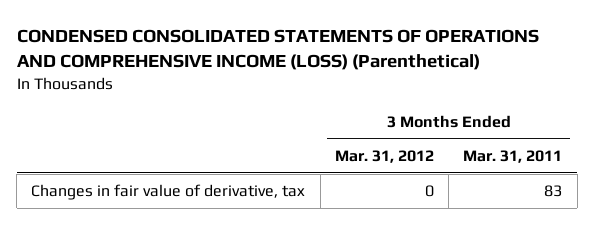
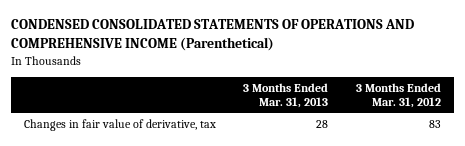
- CONDENSED CONSOLIDATED STATEMENTS OF OPERATIONS AND COMPREHENSIVE INCOME (LOSS) (Parenthetical)
+ CONDENSED CONSOLIDATED STATEMENTS OF OPERATIONS AND COMPREHENSIVE INCOME (Parenthetical)
- | 3 Months Ended Mar. 31, 2012 | 3 Months Ended Mar. 31, 2011
+ | 3 Months Ended Mar. 31, 2013 | 3 Months Ended Mar. 31, 2012
- Changes in fair value of derivative, tax | 0 | 83
+ Changes in fair value of derivative, tax | 28 | 83

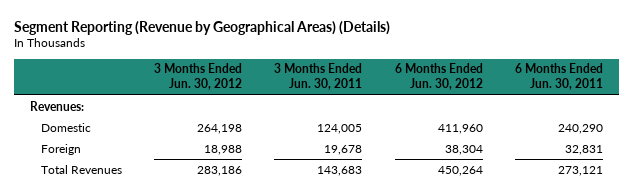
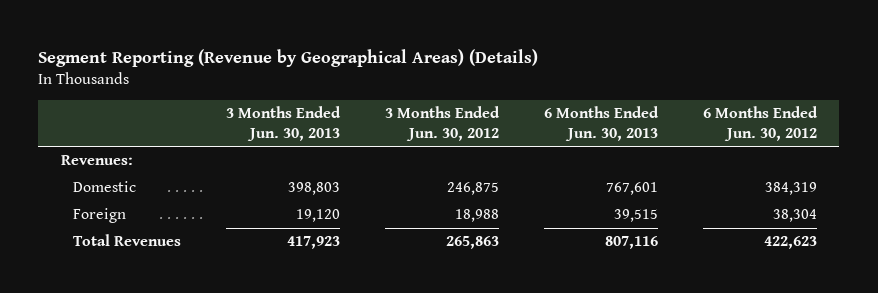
- | 3 Months Ended Jun. 30, 2012 | 3 Months Ended Jun. 30, 2011 | 6 Months Ended Jun. 30, 2012 | 6 Months Ended Jun. 30, 2011
+ | 3 Months Ended Jun. 30, 2013 | 3 Months Ended Jun. 30, 2012 | 6 Months Ended Jun. 30, 2013 | 6 Months Ended Jun. 30, 2012
- Domestic | 264,198 | 124,005 | 411,960 | 240,290
+ Domestic | 398,803 | 246,875 | 767,601 | 384,319
- Total Revenues | 283,186 | 143,683 | 450,264 | 273,121
+ Total Revenues | 417,923 | 265,863 | 807,116 | 422,623

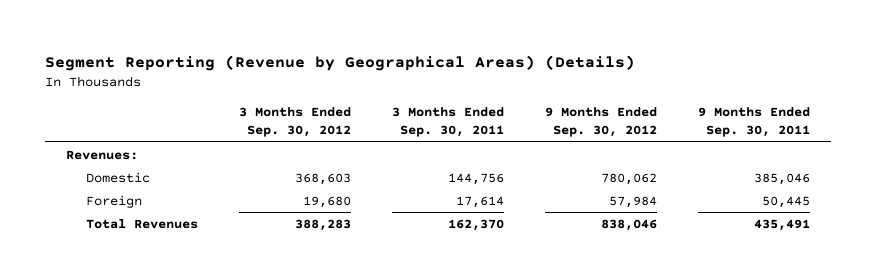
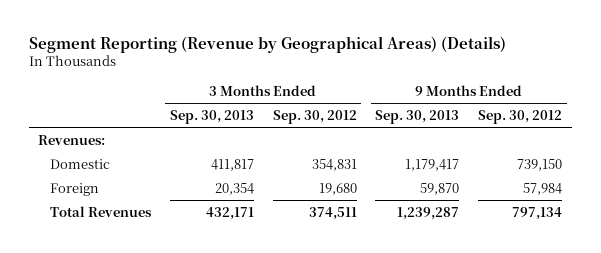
- | 3 Months Ended Sep. 30, 2012 | 3 Months Ended Sep. 30, 2011 | 9 Months Ended Sep. 30, 2012 | 9 Months Ended Sep. 30, 2011
+ | 3 Months Ended Sep. 30, 2013 | 3 Months Ended Sep. 30, 2012 | 9 Months Ended Sep. 30, 2013 | 9 Months Ended Sep. 30, 2012
- Domestic | 368,603 | 144,756 | 780,062 | 385,046
+ Domestic | 411,817 | 354,831 | 1,179,417 | 739,150
- Total Revenues | 388,283 | 162,370 | 838,046 | 435,491
+ Total Revenues | 432,171 | 374,511 | 1,239,287 | 797,134

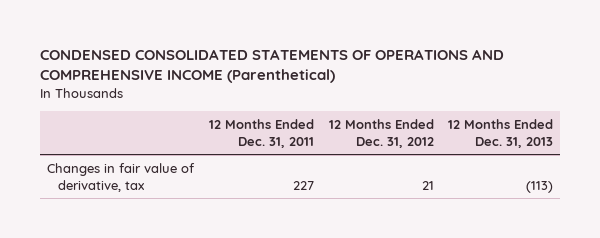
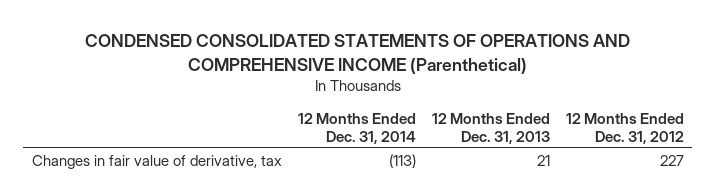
- | 12 Months Ended Dec. 31, 2011 | 12 Months Ended Dec. 31, 2012 | 12 Months Ended Dec. 31, 2013
+ | 12 Months Ended Dec. 31, 2014 | 12 Months Ended Dec. 31, 2013 | 12 Months Ended Dec. 31, 2012
- Changes in fair value of derivative, tax | 227 | 21 | (113)
+ Changes in fair value of derivative, tax | (113) | 21 | 227

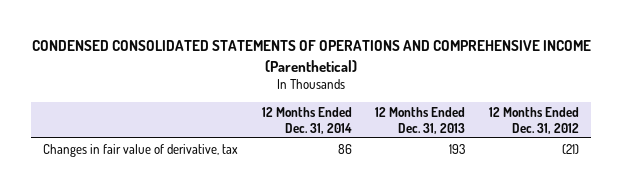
- Changes in fair value of derivative, tax | (113) | 21 | 227
+ Changes in fair value of derivative, tax | 86 | 193 | (21)

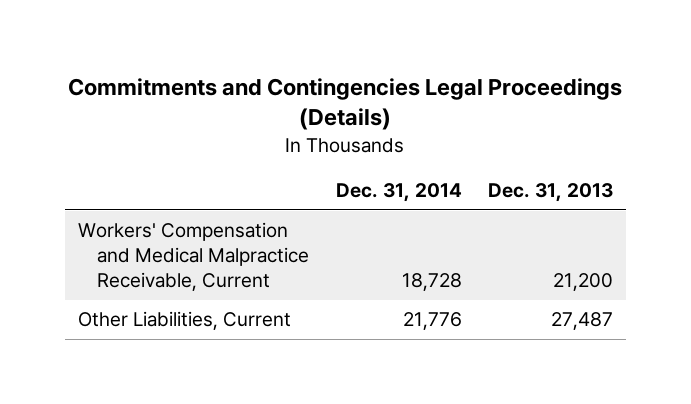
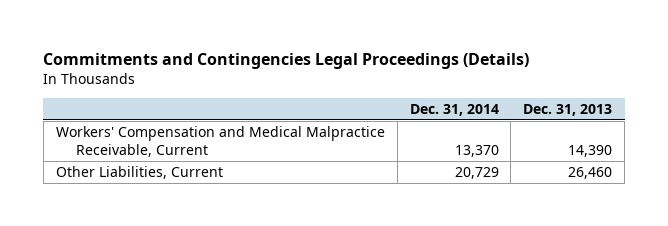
- Workers' Compensation and Medical Malpractice Receivable, Current | 18,728 | 21,200
- Other Liabilities, Current | 21,776 | 27,487
+ Workers' Compensation and Medical Malpractice Receivable, Current | 13,370 | 14,390
+ Other Liabilities, Current | 20,729 | 26,460

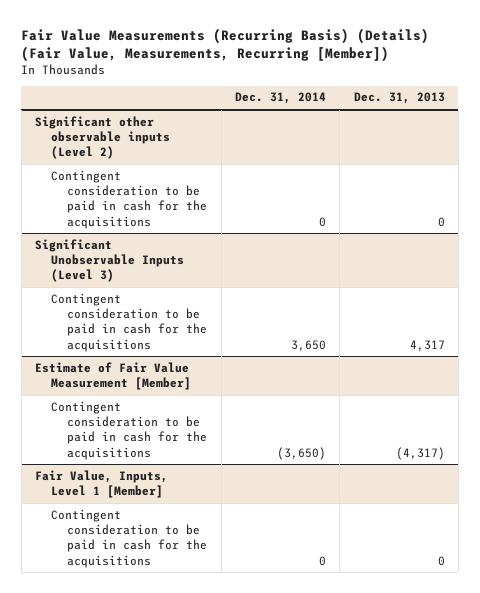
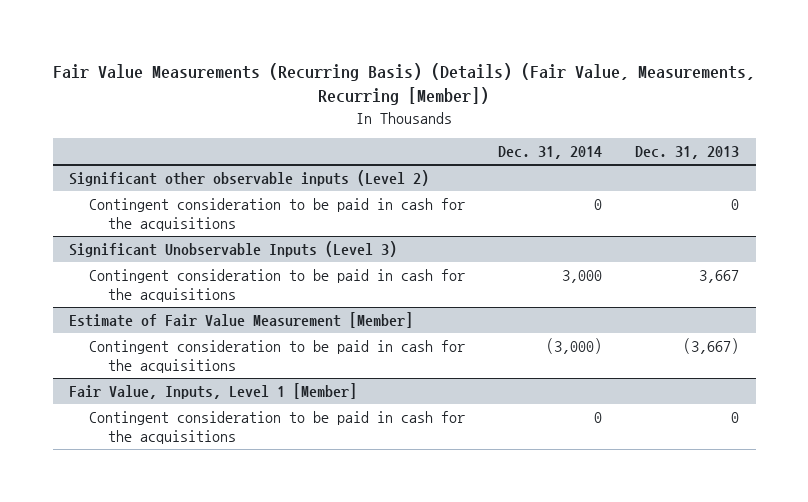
@ Significant Unobservable Inputs (Level 3)
- Contingent consideration to be paid in cash for the acquisitions | 3,650 | 4,317
+ Contingent consideration to be paid in cash for the acquisitions | 3,000 | 3,667
@ Estimate of Fair Value Measurement [Member]
- Contingent consideration to be paid in cash for the acquisitions | (3,650) | (4,317)
+ Contingent consideration to be paid in cash for the acquisitions | (3,000) | (3,667)

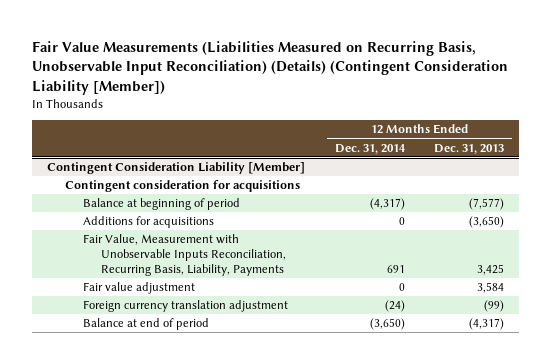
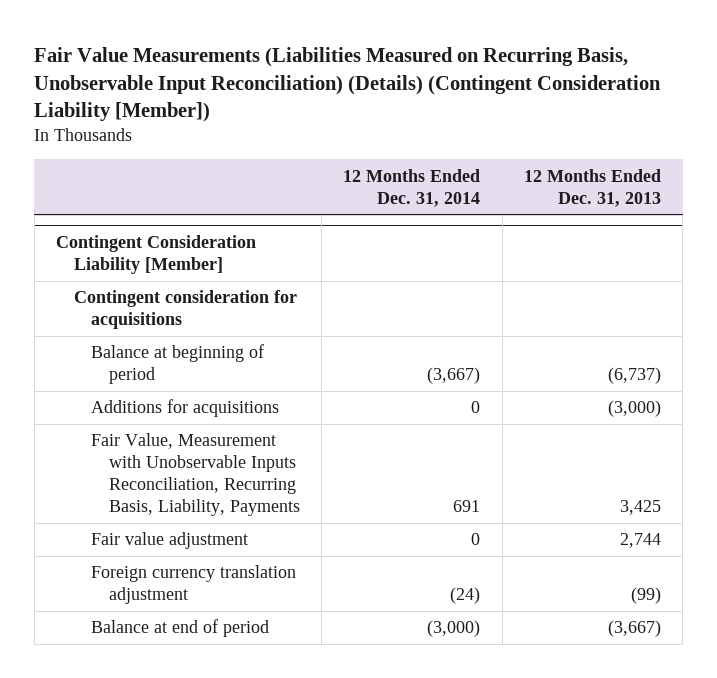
@ Contingent Consideration Liability [Member]
- Balance at beginning of period | (4,317) | (7,577)
- Additions for acquisitions | 0 | (3,650)
+ Balance at beginning of period | (3,667) | (6,737)
+ Additions for acquisitions | 0 | (3,000)
- Fair value adjustment | 0 | 3,584
+ Fair value adjustment | 0 | 2,744
- Balance at end of period | (3,650) | (4,317)
+ Balance at end of period | (3,000) | (3,667)

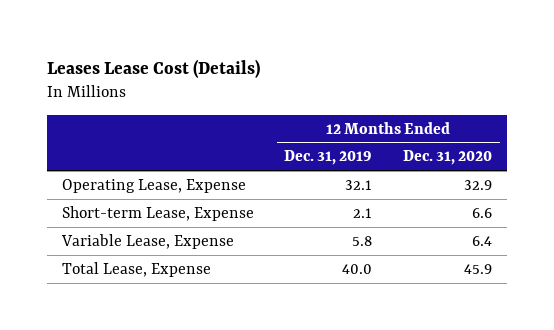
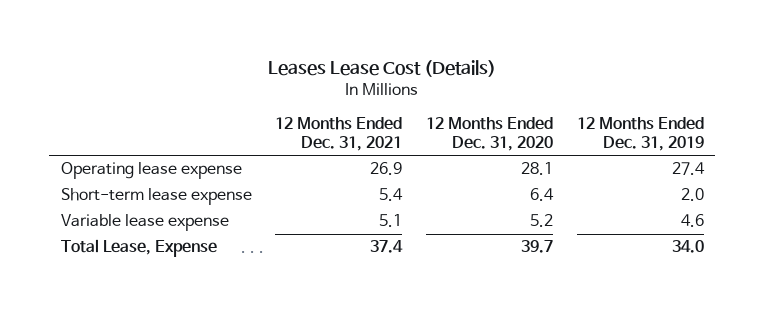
- | 12 Months Ended Dec. 31, 2019 | 12 Months Ended Dec. 31, 2020
+ | 12 Months Ended Dec. 31, 2021 | 12 Months Ended Dec. 31, 2020 | 12 Months Ended Dec. 31, 2019
- Operating Lease, Expense | 32.1 | 32.9
- Short-term Lease, Expense | 2.1 | 6.6
- Variable Lease, Expense | 5.8 | 6.4
- Total Lease, Expense | 40.0 | 45.9
+ Operating lease expense | 26.9 | 28.1 | 27.4
+ Short-term lease expense | 5.4 | 6.4 | 2.0
+ Variable lease expense | 5.1 | 5.2 | 4.6
+ Total Lease, Expense | 37.4 | 39.7 | 34.0

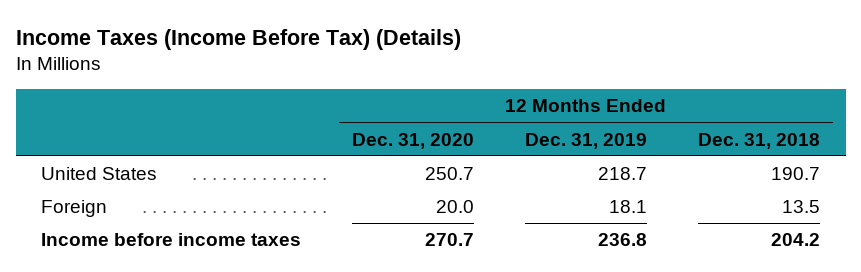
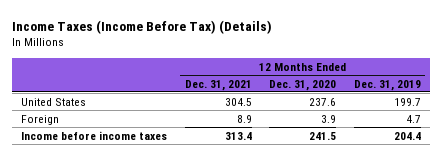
- | 12 Months Ended Dec. 31, 2020 | 12 Months Ended Dec. 31, 2019 | 12 Months Ended Dec. 31, 2018
+ | 12 Months Ended Dec. 31, 2021 | 12 Months Ended Dec. 31, 2020 | 12 Months Ended Dec. 31, 2019
- United States | 250.7 | 218.7 | 190.7
- Foreign | 20.0 | 18.1 | 13.5
- Income before income taxes | 270.7 | 236.8 | 204.2
+ United States | 304.5 | 237.6 | 199.7
+ Foreign | 8.9 | 3.9 | 4.7
+ Income before income taxes | 313.4 | 241.5 | 204.4

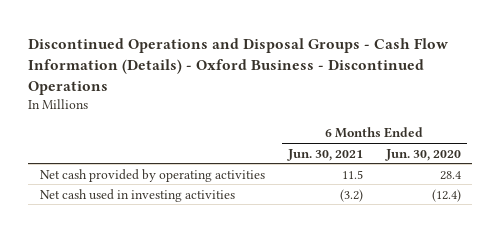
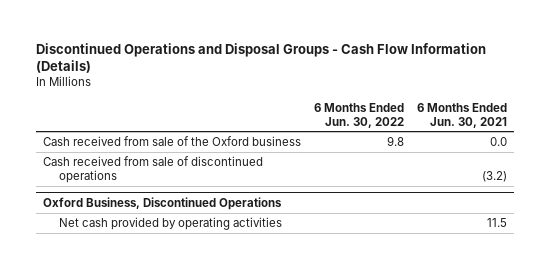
- Discontinued Operations and Disposal Groups - Cash Flow Information (Details) - Oxford Business - Discontinued Operations
+ Discontinued Operations and Disposal Groups - Cash Flow Information (Details)
- | 6 Months Ended Jun. 30, 2021 | 6 Months Ended Jun. 30, 2020
+ | 6 Months Ended Jun. 30, 2022 | 6 Months Ended Jun. 30, 2021
+ Cash received from sale of the Oxford business | 9.8 | 0.0
+ Cash received from sale of discontinued operations | | (3.2)
+ Oxford Business, Discontinued Operations
- Net cash used in investing activities | (3.2) | (12.4)

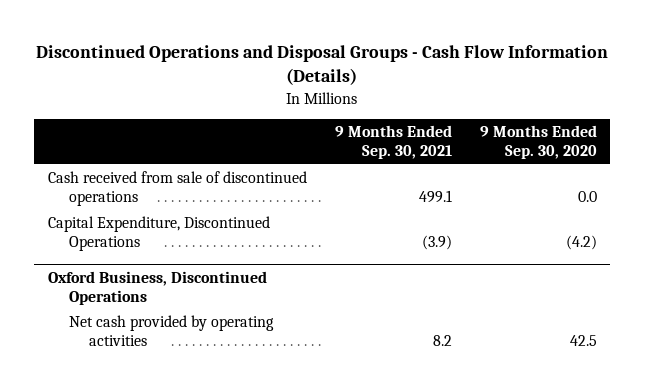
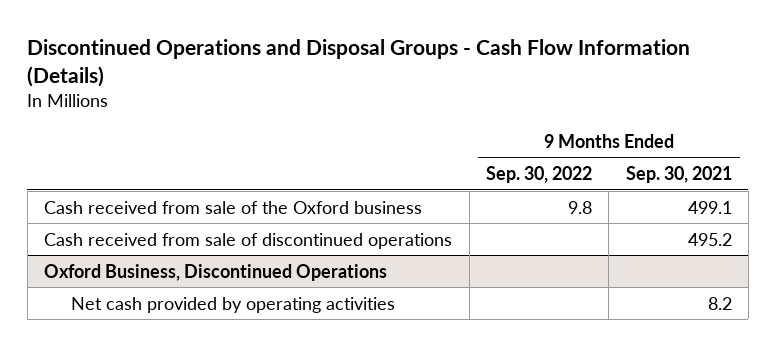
- | 9 Months Ended Sep. 30, 2021 | 9 Months Ended Sep. 30, 2020
+ | 9 Months Ended Sep. 30, 2022 | 9 Months Ended Sep. 30, 2021
- Cash received from sale of discontinued operations | 499.1 | 0.0
- Capital Expenditure, Discontinued Operations | (3.9) | (4.2)
+ Cash received from sale of the Oxford business | 9.8 | 499.1
+ Cash received from sale of discontinued operations | | 495.2

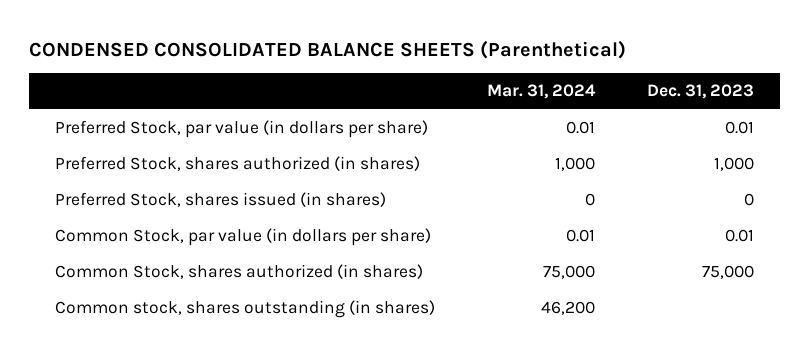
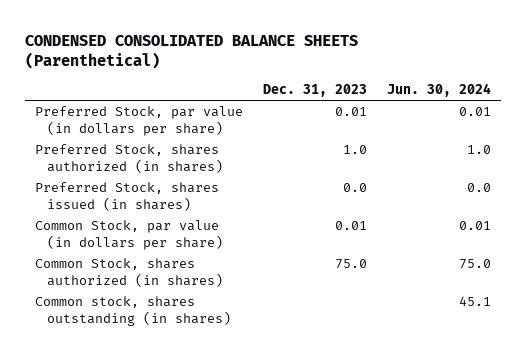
- | Mar. 31, 2024 | Dec. 31, 2023
+ | Dec. 31, 2023 | Jun. 30, 2024
- Preferred Stock, shares authorized (in shares) | 1,000 | 1,000
- Preferred Stock, shares issued (in shares) | 0 | 0
+ Preferred Stock, shares authorized (in shares) | 1.0 | 1.0
+ Preferred Stock, shares issued (in shares) | 0.0 | 0.0
- Common Stock, shares authorized (in shares) | 75,000 | 75,000
+ Common Stock, shares authorized (in shares) | 75.0 | 75.0

